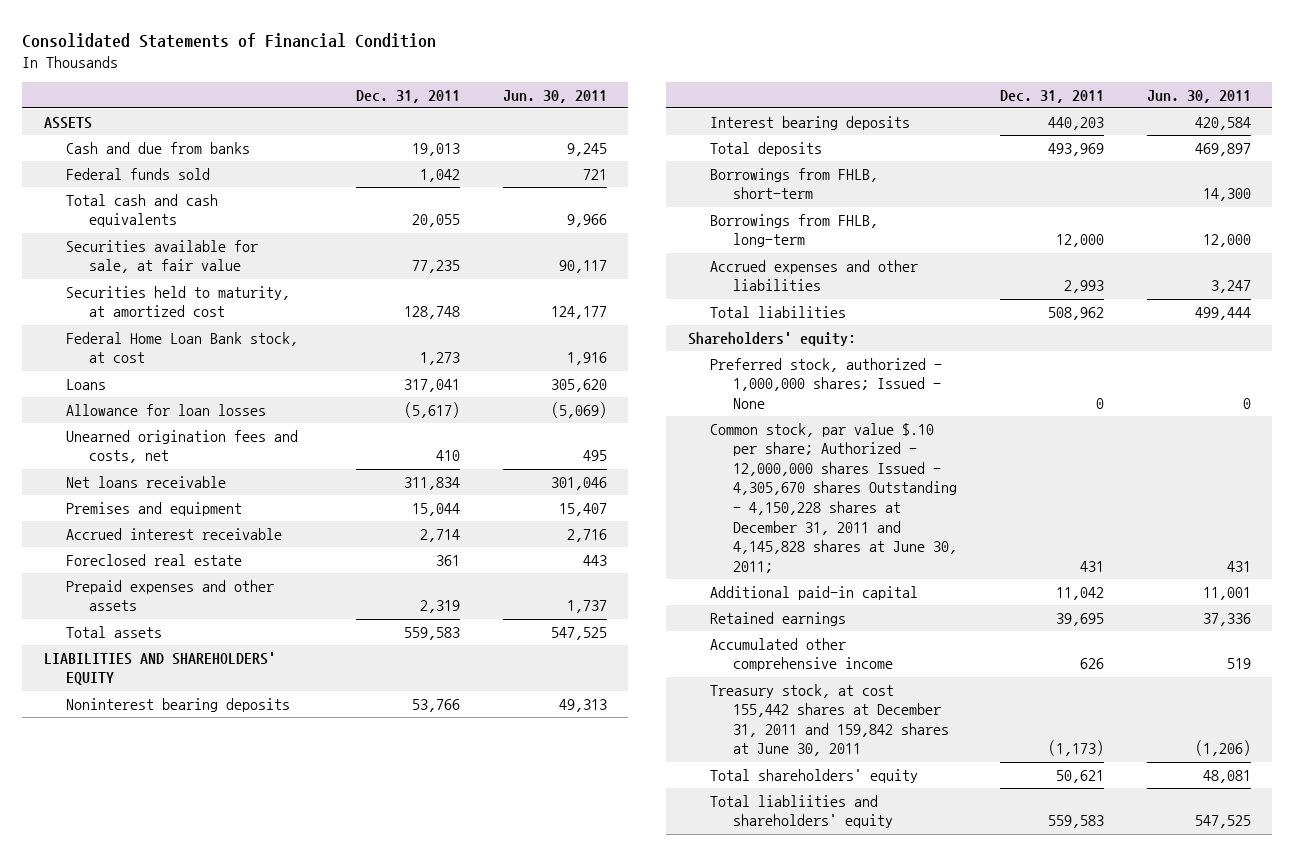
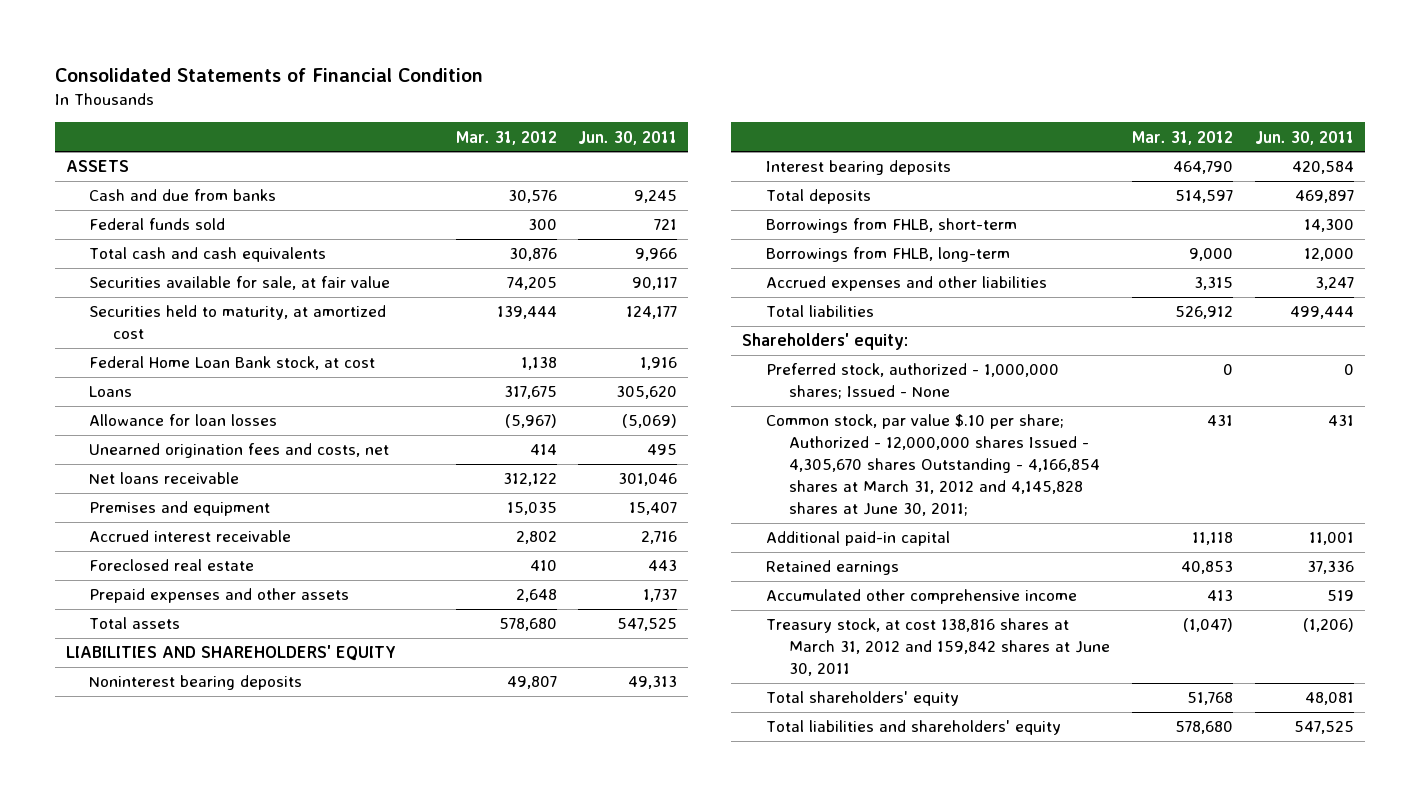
- | Dec. 31, 2011 | Jun. 30, 2011
+ | Mar. 31, 2012 | Jun. 30, 2011
- Common stock, par value $.10 per share; Authorized - 12,000,000 shares Issued - 4,305,670 shares Outstanding - 4,150,228 shares at December 31, 2011 and 4,145,828 shares at June 30, 2011; | 431 | 431
+ Common stock, par value $.10 per share; Authorized - 12,000,000 shares Issued - 4,305,670 shares Outstanding - 4,166,854 shares at March 31, 2012 and 4,145,828 shares at June 30, 2011; | 431 | 431
- Treasury stock, at cost 155,442 shares at December 31, 2011 and 159,842 shares at June 30, 2011 | (1,173) | (1,206)
+ Treasury stock, at cost 138,816 shares at March 31, 2012 and 159,842 shares at June 30, 2011 | (1,047) | (1,206)
- Total liabliities and shareholders' equity | 559,583 | 547,525
+ Total liabilities and shareholders' equity | 578,680 | 547,525

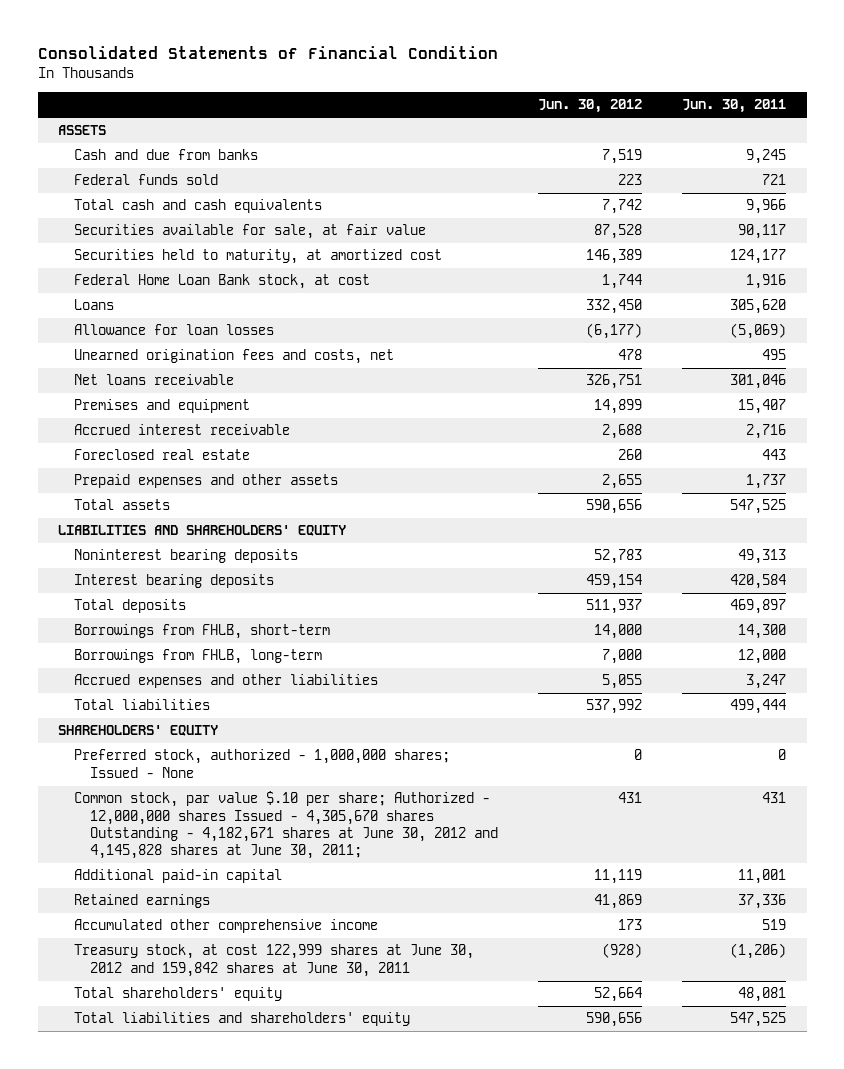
- | Mar. 31, 2012 | Jun. 30, 2011
+ | Jun. 30, 2012 | Jun. 30, 2011
- Shareholders' equity:
+ SHAREHOLDERS' EQUITY
- Common stock, par value $.10 per share; Authorized - 12,000,000 shares Issued - 4,305,670 shares Outstanding - 4,166,854 shares at March 31, 2012 and 4,145,828 shares at June 30, 2011; | 431 | 431
+ Common stock, par value $.10 per share; Authorized - 12,000,000 shares Issued - 4,305,670 shares Outstanding - 4,182,671 shares at June 30, 2012 and 4,145,828 shares at June 30, 2011; | 431 | 431
- Treasury stock, at cost 138,816 shares at March 31, 2012 and 159,842 shares at June 30, 2011 | (1,047) | (1,206)
+ Treasury stock, at cost 122,999 shares at June 30, 2012 and 159,842 shares at June 30, 2011 | (928) | (1,206)

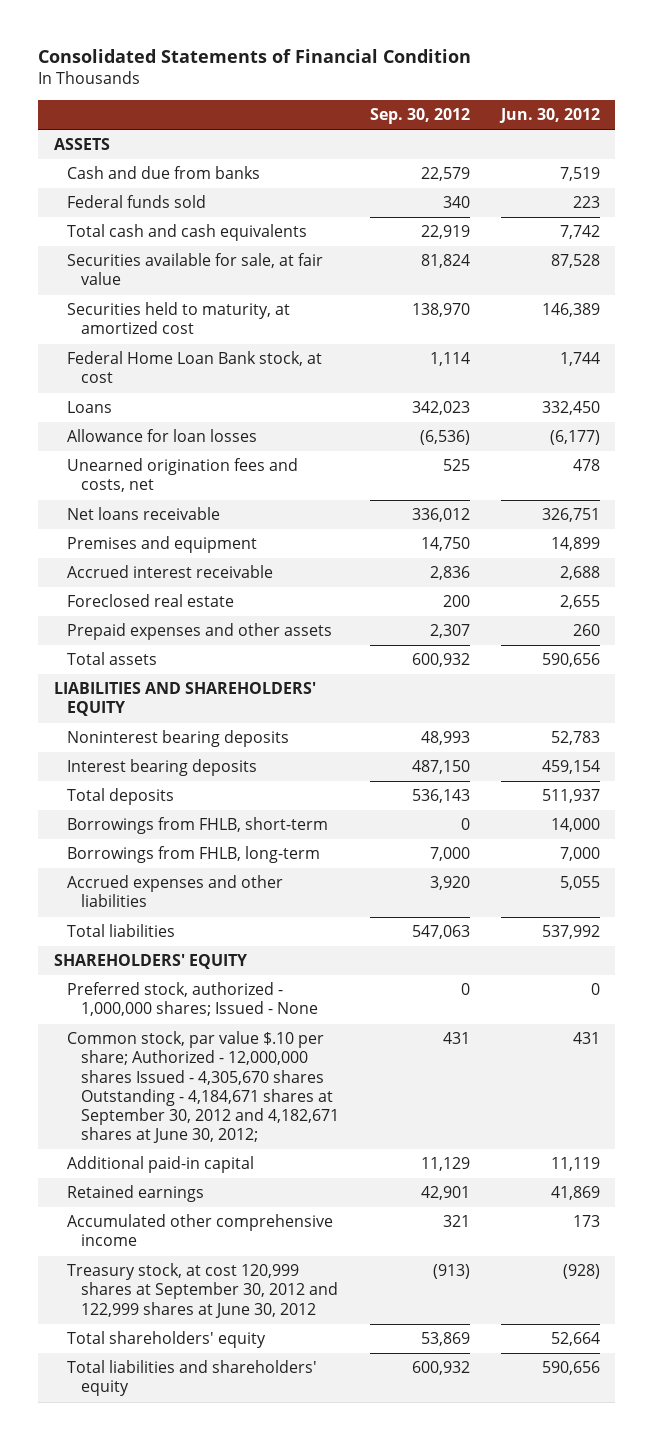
- | Jun. 30, 2012 | Jun. 30, 2011
+ | Sep. 30, 2012 | Jun. 30, 2012
- Foreclosed real estate | 260 | 443
- Prepaid expenses and other assets | 2,655 | 1,737
+ Foreclosed real estate | 200 | 2,655
+ Prepaid expenses and other assets | 2,307 | 260
- Common stock, par value $.10 per share; Authorized - 12,000,000 shares Issued - 4,305,670 shares Outstanding - 4,182,671 shares at June 30, 2012 and 4,145,828 shares at June 30, 2011; | 431 | 431
+ Common stock, par value $.10 per share; Authorized - 12,000,000 shares Issued - 4,305,670 shares Outstanding - 4,184,671 shares at September 30, 2012 and 4,182,671 shares at June 30, 2012; | 431 | 431
- Treasury stock, at cost 122,999 shares at June 30, 2012 and 159,842 shares at June 30, 2011 | (928) | (1,206)
+ Treasury stock, at cost 120,999 shares at September 30, 2012 and 122,999 shares at June 30, 2012 | (913) | (928)

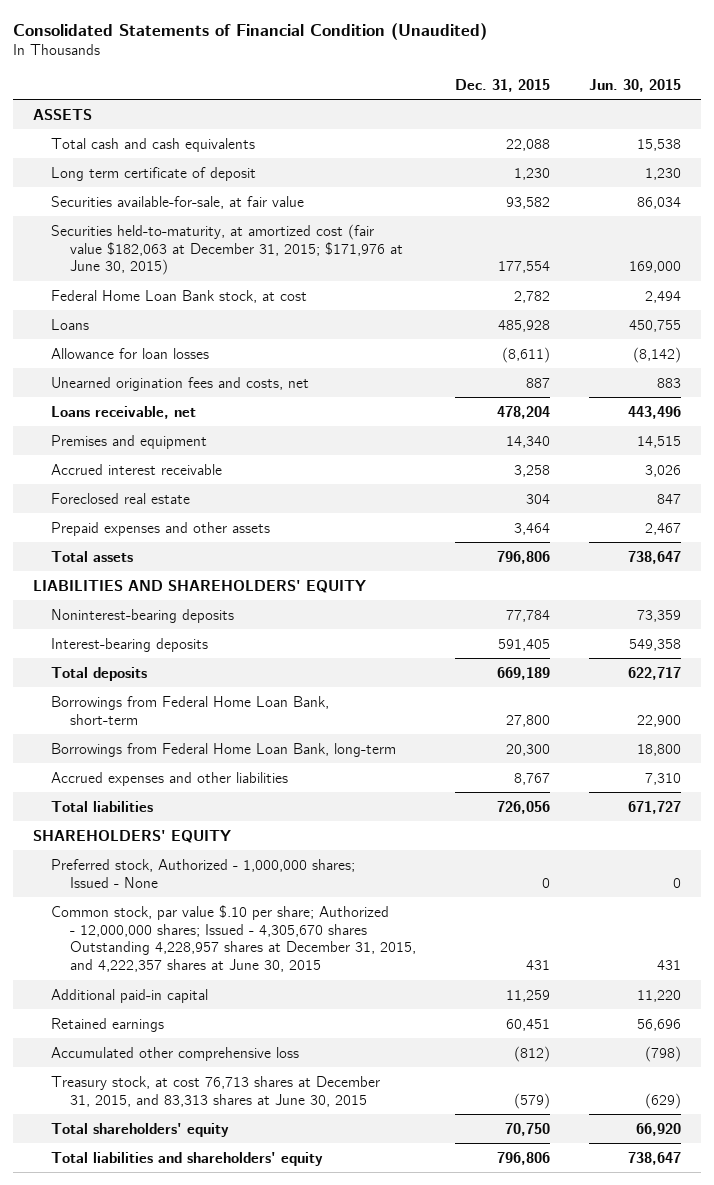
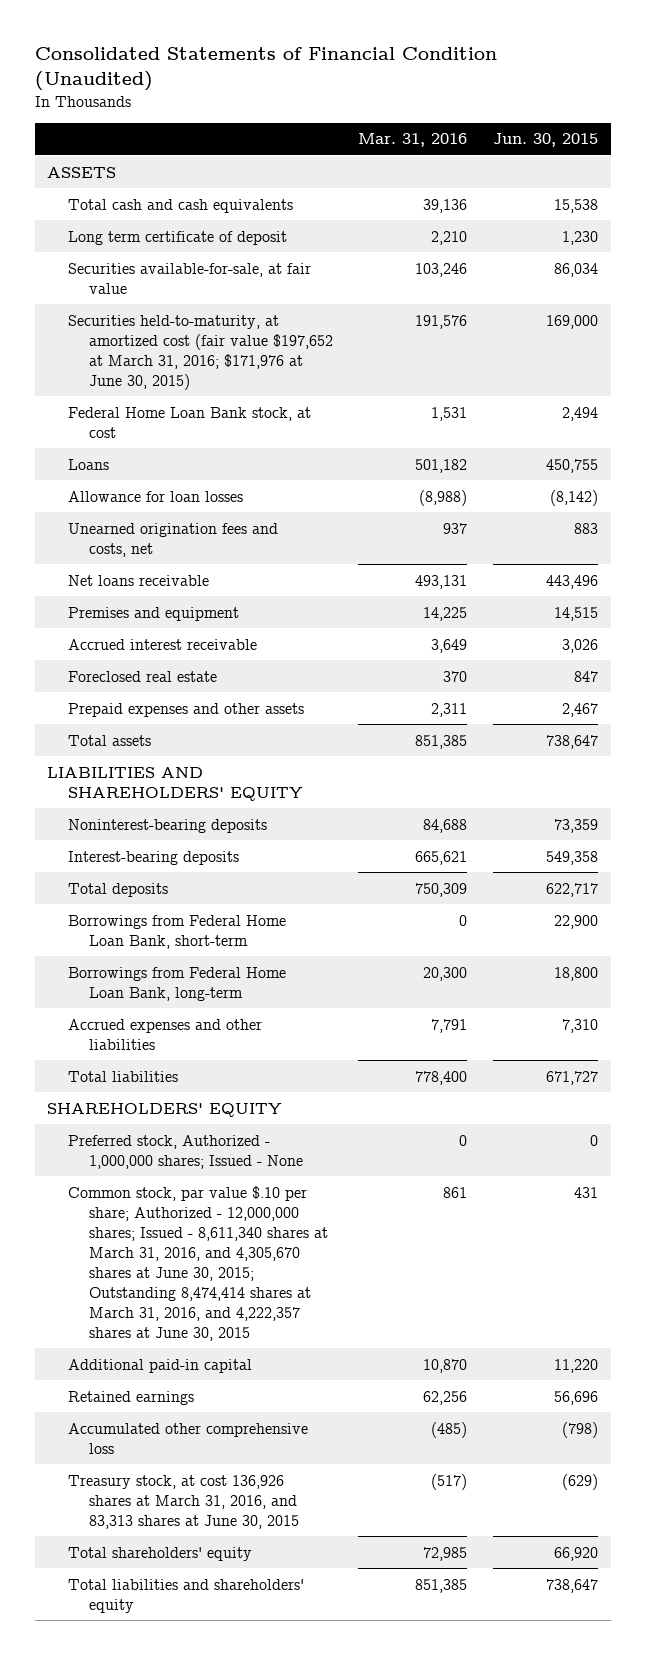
- | Dec. 31, 2015 | Jun. 30, 2015
+ | Mar. 31, 2016 | Jun. 30, 2015
- Securities held-to-maturity, at amortized cost (fair value $182,063 at December 31, 2015; $171,976 at June 30, 2015) | 177,554 | 169,000
+ Securities held-to-maturity, at amortized cost (fair value $197,652 at March 31, 2016; $171,976 at June 30, 2015) | 191,576 | 169,000
- Loans receivable, net | 478,204 | 443,496
+ Net loans receivable | 493,131 | 443,496
- Common stock, par value $.10 per share; Authorized - 12,000,000 shares; Issued - 4,305,670 shares Outstanding 4,228,957 shares at December 31, 2015, and 4,222,357 shares at June 30, 2015 | 431 | 431
+ Common stock, par value $.10 per share; Authorized - 12,000,000 shares; Issued - 8,611,340 shares at March 31, 2016, and 4,305,670 shares at June 30, 2015; Outstanding 8,474,414 shares at March 31, 2016, and 4,222,357 shares at June 30, 2015 | 861 | 431
- Treasury stock, at cost 76,713 shares at December 31, 2015, and 83,313 shares at June 30, 2015 | (579) | (629)
+ Treasury stock, at cost 136,926 shares at March 31, 2016, and 83,313 shares at June 30, 2015 | (517) | (629)

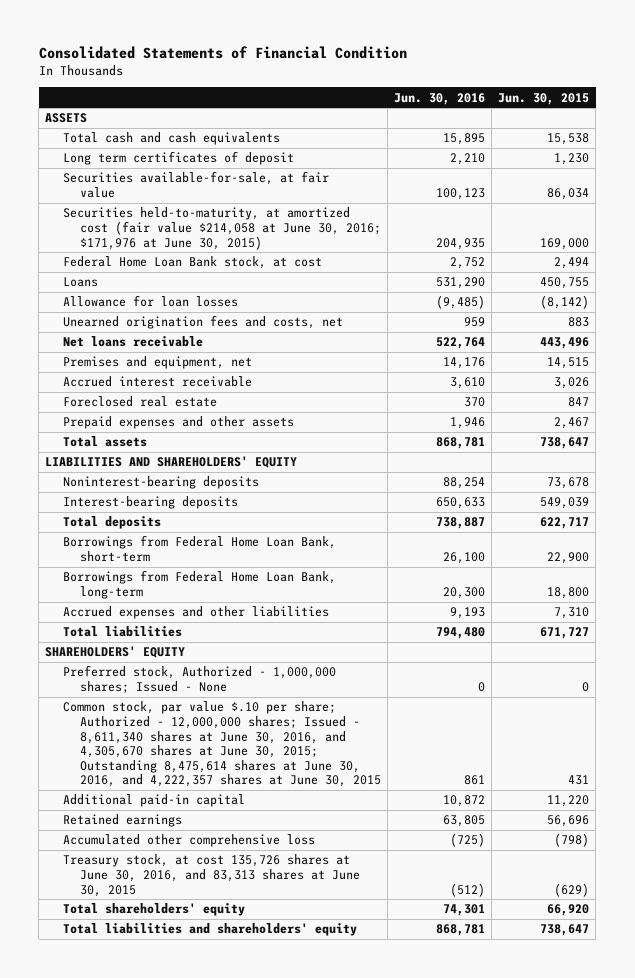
- Consolidated Statements of Financial Condition (Unaudited)
+ Consolidated Statements of Financial Condition
- | Mar. 31, 2016 | Jun. 30, 2015
+ | Jun. 30, 2016 | Jun. 30, 2015
- Long term certificate of deposit | 2,210 | 1,230
+ Long term certificates of deposit | 2,210 | 1,230
- Securities held-to-maturity, at amortized cost (fair value $197,652 at March 31, 2016; $171,976 at June 30, 2015) | 191,576 | 169,000
+ Securities held-to-maturity, at amortized cost (fair value $214,058 at June 30, 2016; $171,976 at June 30, 2015) | 204,935 | 169,000
- Premises and equipment | 14,225 | 14,515
+ Premises and equipment, net | 14,176 | 14,515
- Noninterest-bearing deposits | 84,688 | 73,359
- Interest-bearing deposits | 665,621 | 549,358
+ Noninterest-bearing deposits | 88,254 | 73,678
+ Interest-bearing deposits | 650,633 | 549,039
- Common stock, par value $.10 per share; Authorized - 12,000,000 shares; Issued - 8,611,340 shares at March 31, 2016, and 4,305,670 shares at June 30, 2015; Outstanding 8,474,414 shares at March 31, 2016, and 4,222,357 shares at June 30, 2015 | 861 | 431
+ Common stock, par value $.10 per share; Authorized - 12,000,000 shares; Issued - 8,611,340 shares at June 30, 2016, and 4,305,670 shares at June 30, 2015; Outstanding 8,475,614 shares at June 30, 2016, and 4,222,357 shares at June 30, 2015 | 861 | 431
- Treasury stock, at cost 136,926 shares at March 31, 2016, and 83,313 shares at June 30, 2015 | (517) | (629)
+ Treasury stock, at cost 135,726 shares at June 30, 2016, and 83,313 shares at June 30, 2015 | (512) | (629)

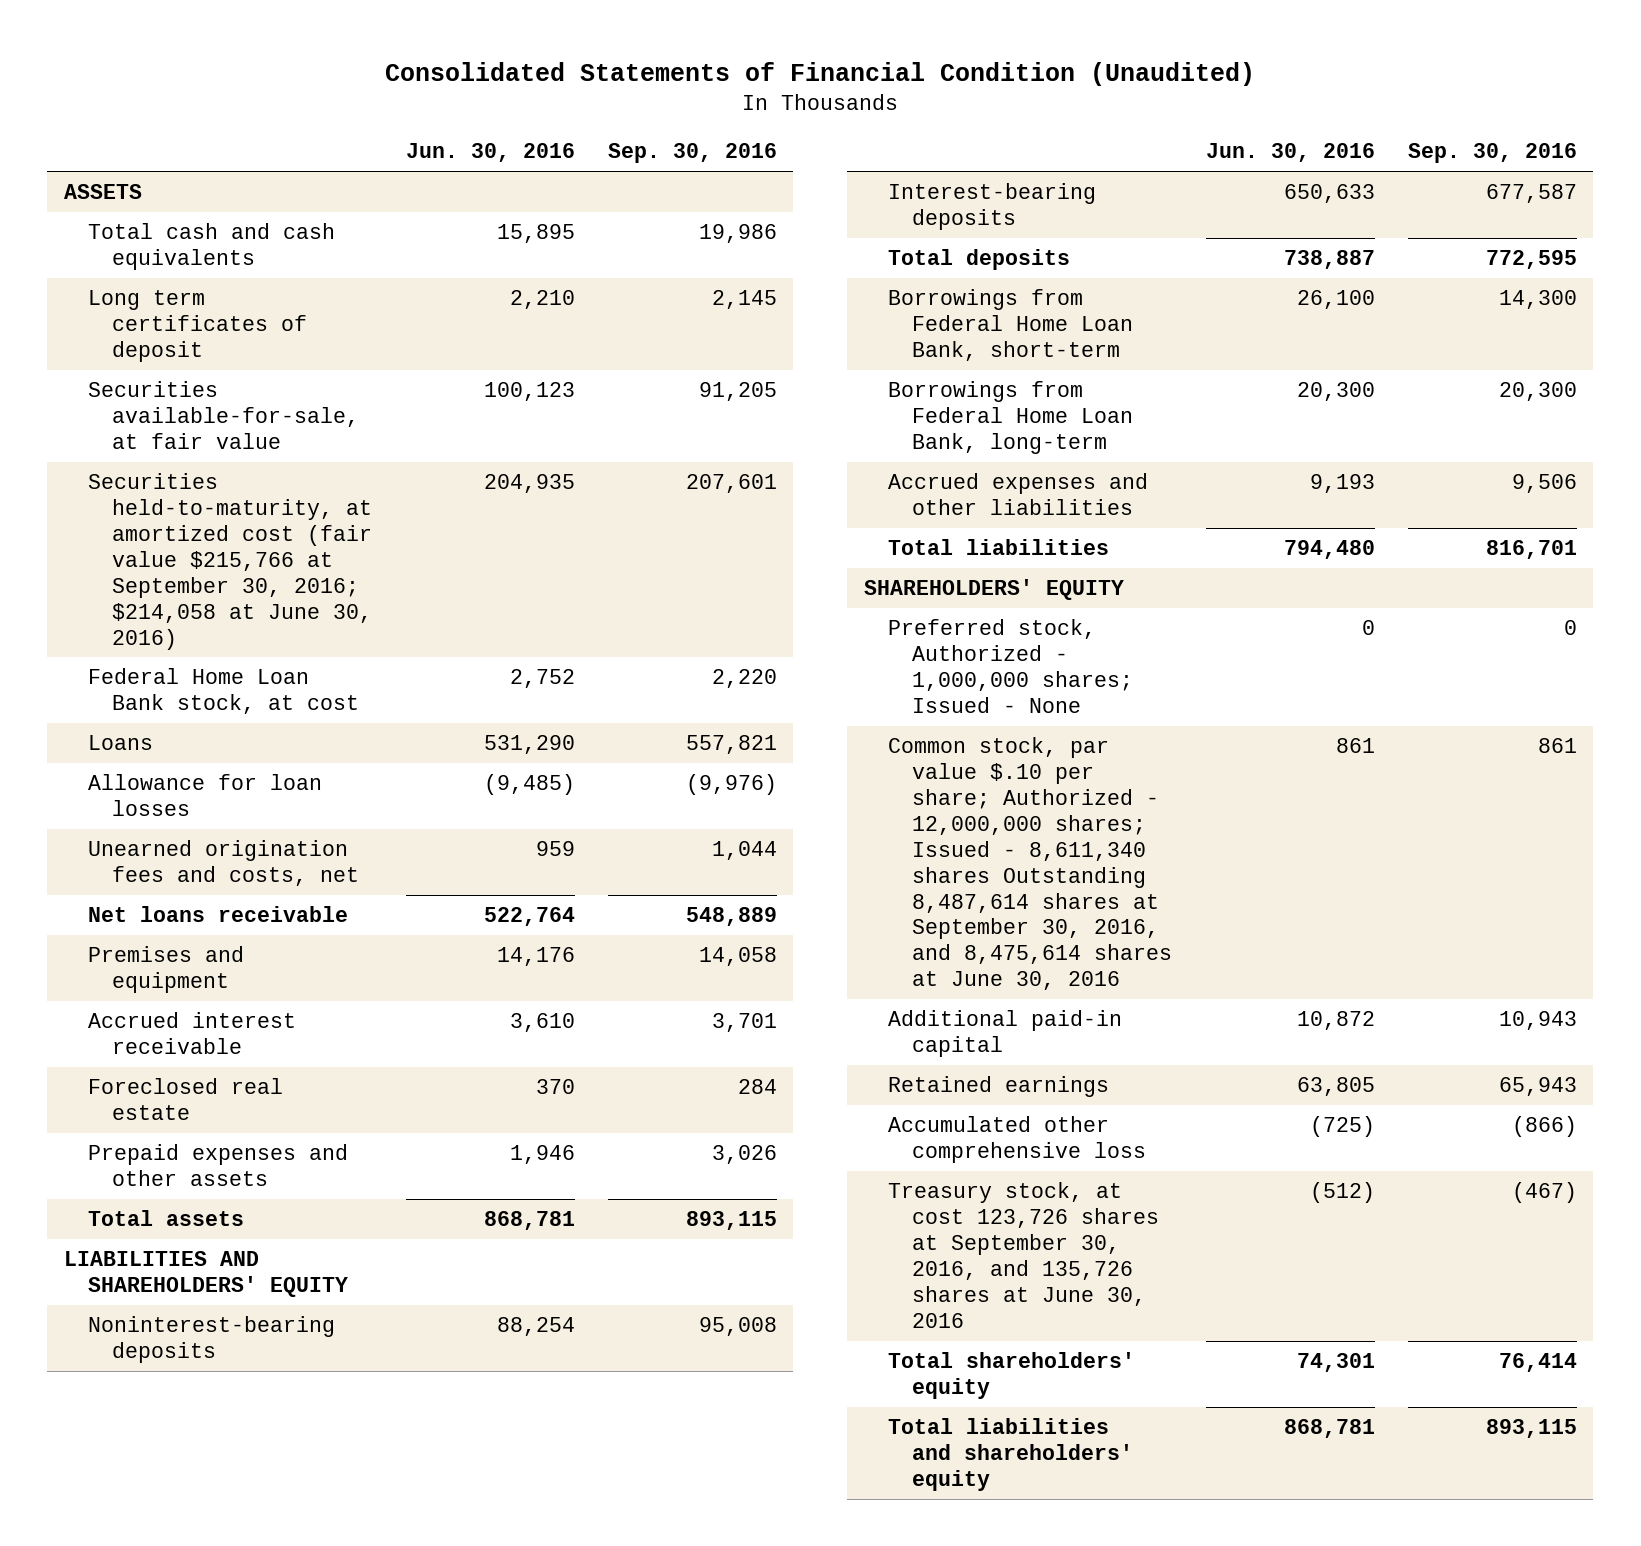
- Consolidated Statements of Financial Condition
+ Consolidated Statements of Financial Condition (Unaudited)
- | Jun. 30, 2016 | Jun. 30, 2015
+ | Jun. 30, 2016 | Sep. 30, 2016
- Securities held-to-maturity, at amortized cost (fair value $214,058 at June 30, 2016; $171,976 at June 30, 2015) | 204,935 | 169,000
+ Securities held-to-maturity, at amortized cost (fair value $215,766 at September 30, 2016; $214,058 at June 30, 2016) | 204,935 | 207,601
- Premises and equipment, net | 14,176 | 14,515
+ Premises and equipment | 14,176 | 14,058
- Common stock, par value $.10 per share; Authorized - 12,000,000 shares; Issued - 8,611,340 shares at June 30, 2016, and 4,305,670 shares at June 30, 2015; Outstanding 8,475,614 shares at June 30, 2016, and 4,222,357 shares at June 30, 2015 | 861 | 431
+ Common stock, par value $.10 per share; Authorized - 12,000,000 shares; Issued - 8,611,340 shares Outstanding 8,487,614 shares at September 30, 2016, and 8,475,614 shares at June 30, 2016 | 861 | 861
- Treasury stock, at cost 135,726 shares at June 30, 2016, and 83,313 shares at June 30, 2015 | (512) | (629)
+ Treasury stock, at cost 123,726 shares at September 30, 2016, and 135,726 shares at June 30, 2016 | (512) | (467)

